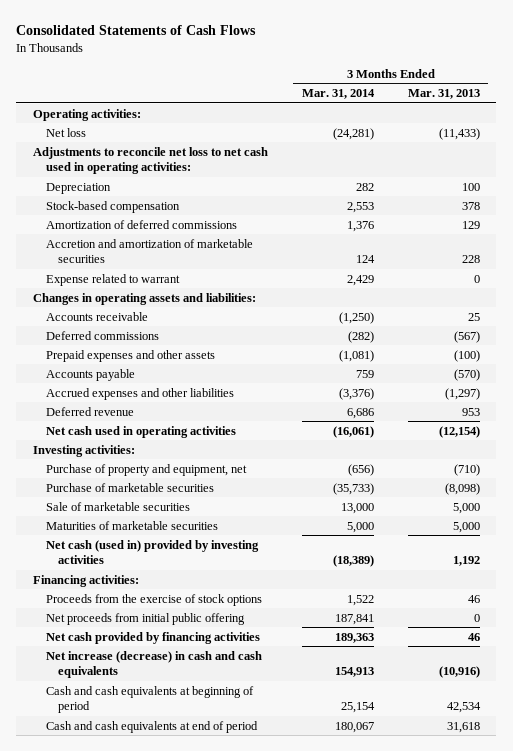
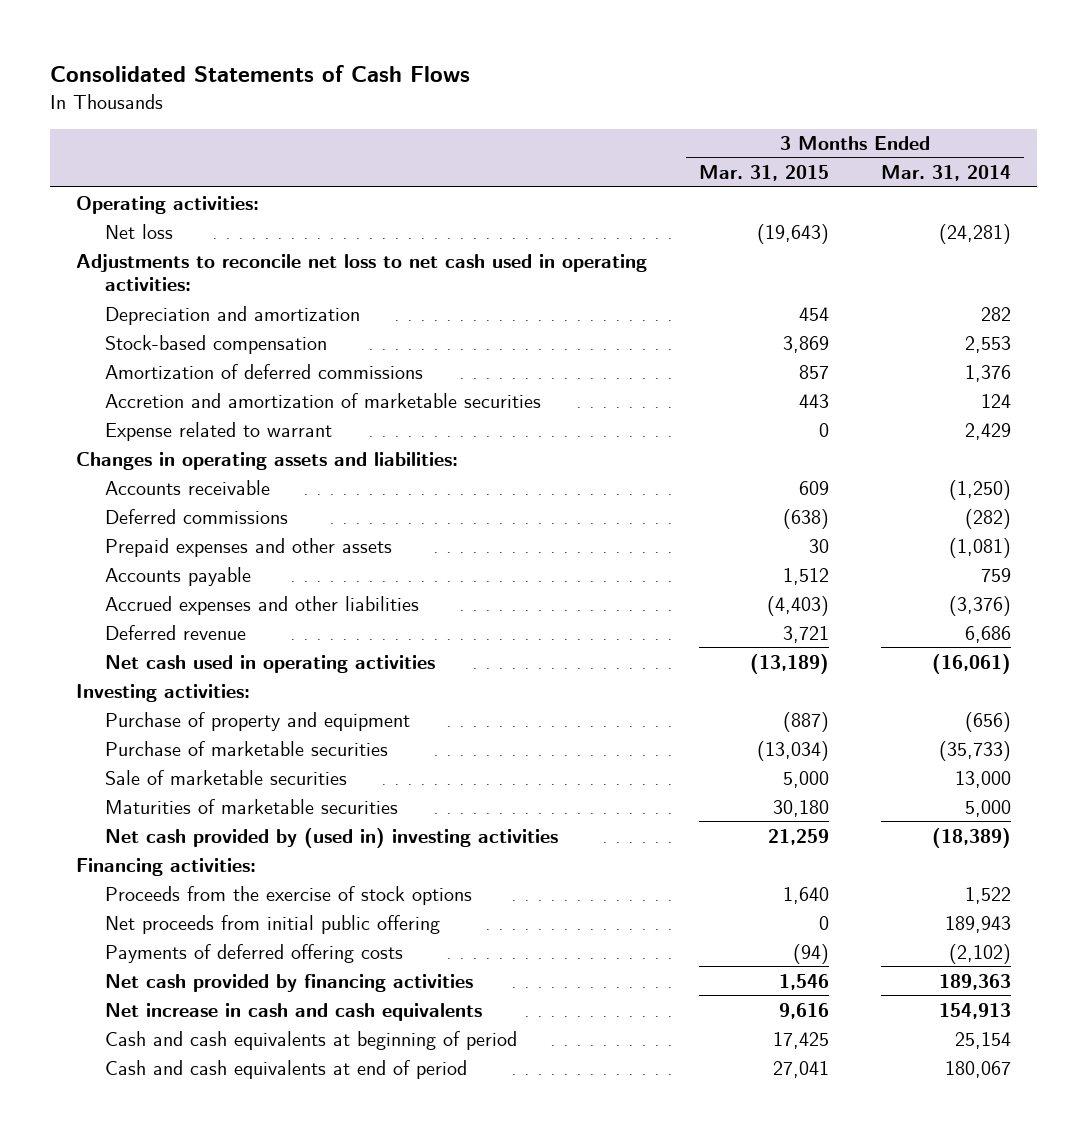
- | 3 Months Ended Mar. 31, 2014 | 3 Months Ended Mar. 31, 2013
+ | 3 Months Ended Mar. 31, 2015 | 3 Months Ended Mar. 31, 2014
- Depreciation | 282 | 100
+ Depreciation and amortization | 454 | 282
- Purchase of property and equipment, net | (656) | (710)
+ Purchase of property and equipment | (887) | (656)
- Net cash (used in) provided by investing activities | (18,389) | 1,192
+ Net cash provided by (used in) investing activities | 21,259 | (18,389)
- Net proceeds from initial public offering | 187,841 | 0
+ Net proceeds from initial public offering | 0 | 189,943
+ Payments of deferred offering costs | (94) | (2,102)
- Net increase (decrease) in cash and cash equivalents | 154,913 | (10,916)
+ Net increase in cash and cash equivalents | 9,616 | 154,913

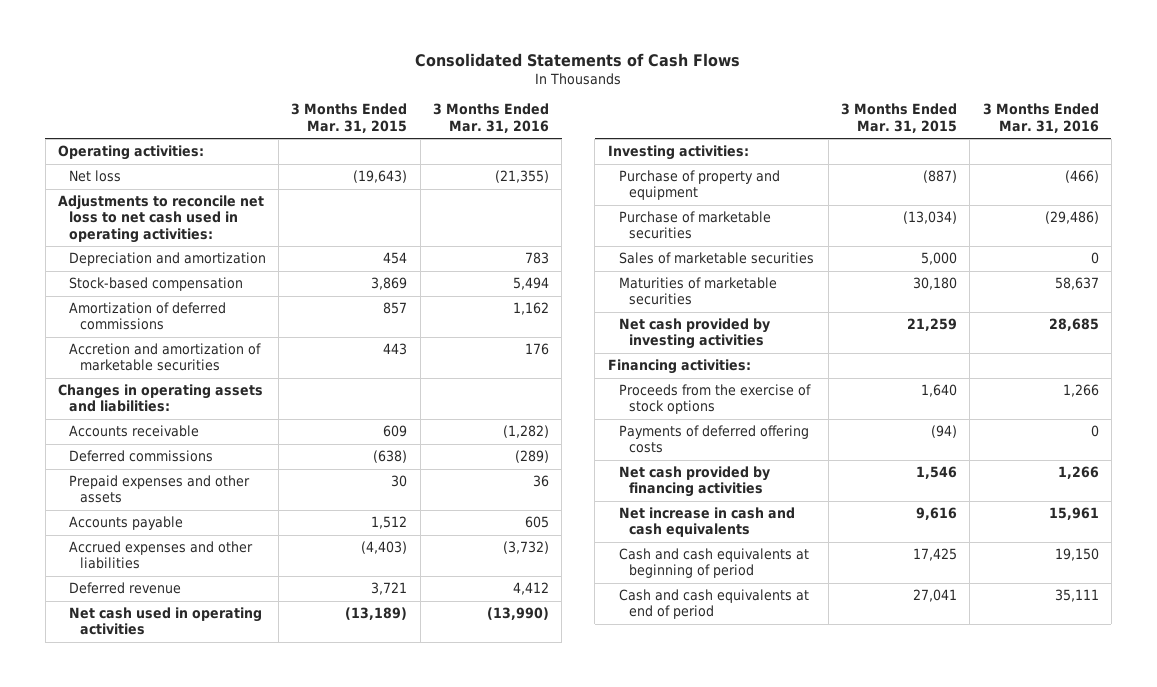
- | 3 Months Ended Mar. 31, 2015 | 3 Months Ended Mar. 31, 2014
+ | 3 Months Ended Mar. 31, 2015 | 3 Months Ended Mar. 31, 2016
- Expense related to warrant | 0 | 2,429
- Sale of marketable securities | 5,000 | 13,000
+ Sales of marketable securities | 5,000 | 0
- Net cash provided by (used in) investing activities | 21,259 | (18,389)
+ Net cash provided by investing activities | 21,259 | 28,685
- Net proceeds from initial public offering | 0 | 189,943

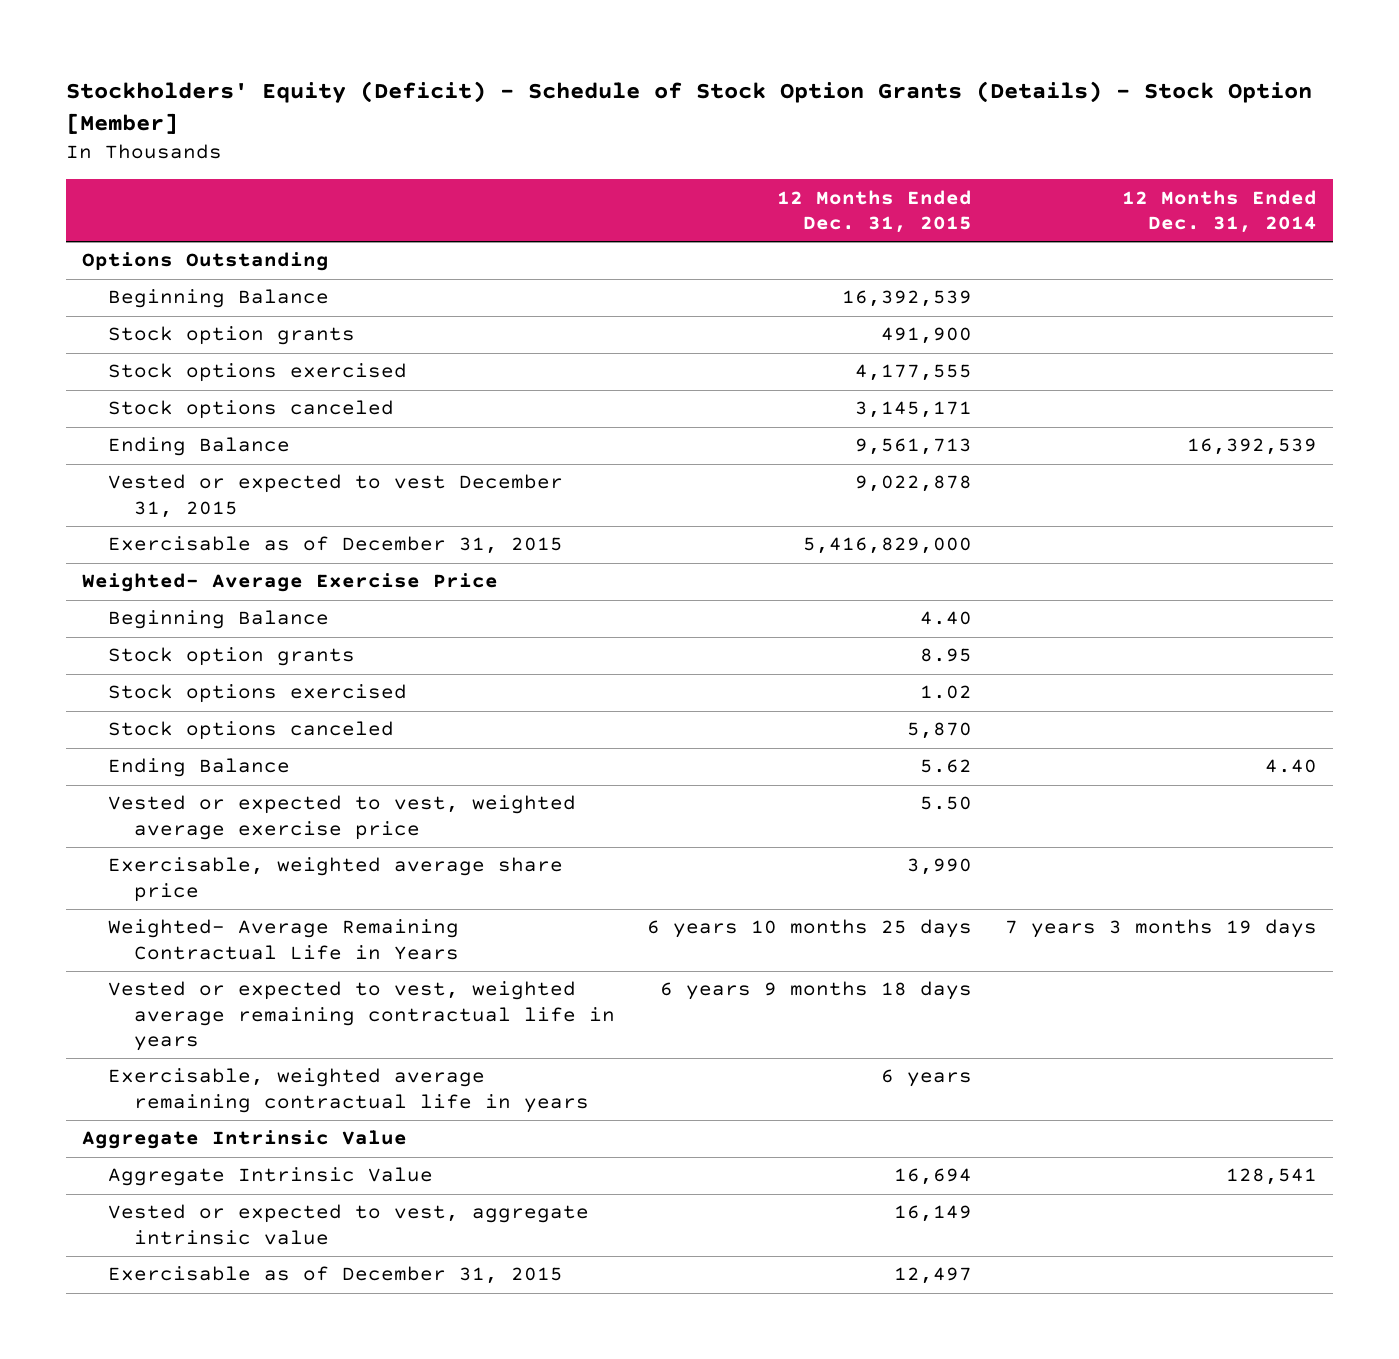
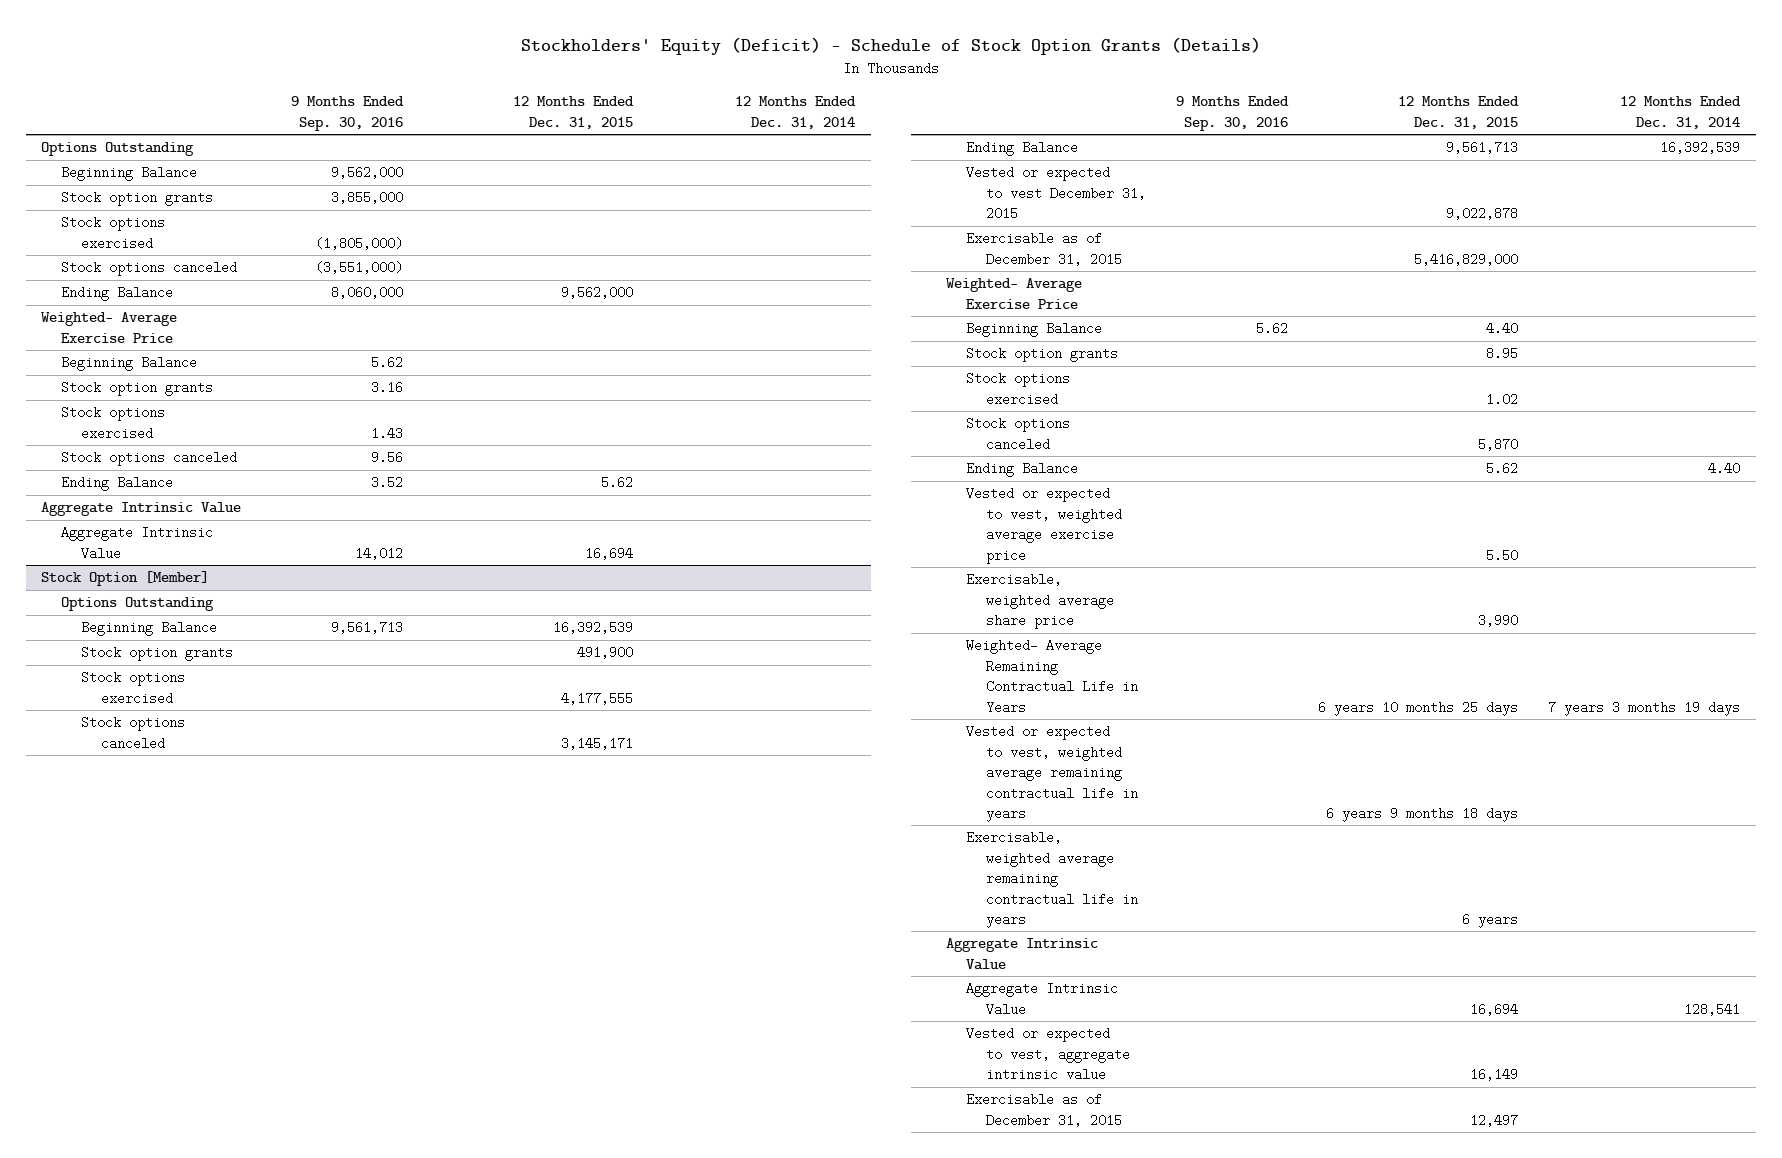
- Stockholders' Equity (Deficit) - Schedule of Stock Option Grants (Details) - Stock Option [Member]
+ Stockholders' Equity (Deficit) - Schedule of Stock Option Grants (Details)
- | 12 Months Ended Dec. 31, 2015 | 12 Months Ended Dec. 31, 2014
+ | 9 Months Ended Sep. 30, 2016 | 12 Months Ended Dec. 31, 2015 | 12 Months Ended Dec. 31, 2014
+ Beginning Balance | 9,562,000 | |
+ Stock option grants | 3,855,000 | |
+ Stock options exercised | (1,805,000) | |
+ Stock options canceled | (3,551,000) | |
+ Ending Balance | 8,060,000 | 9,562,000 |
+ Weighted- Average Exercise Price
+ Beginning Balance | 5.62 | |
+ Stock option grants | 3.16 | |
+ Stock options exercised | 1.43 | |
+ Stock options canceled | 9.56 | |
+ Ending Balance | 3.52 | 5.62 |
+ Aggregate Intrinsic Value
+ Aggregate Intrinsic Value | 14,012 | 16,694 |
+ Stock Option [Member]
+ Options Outstanding

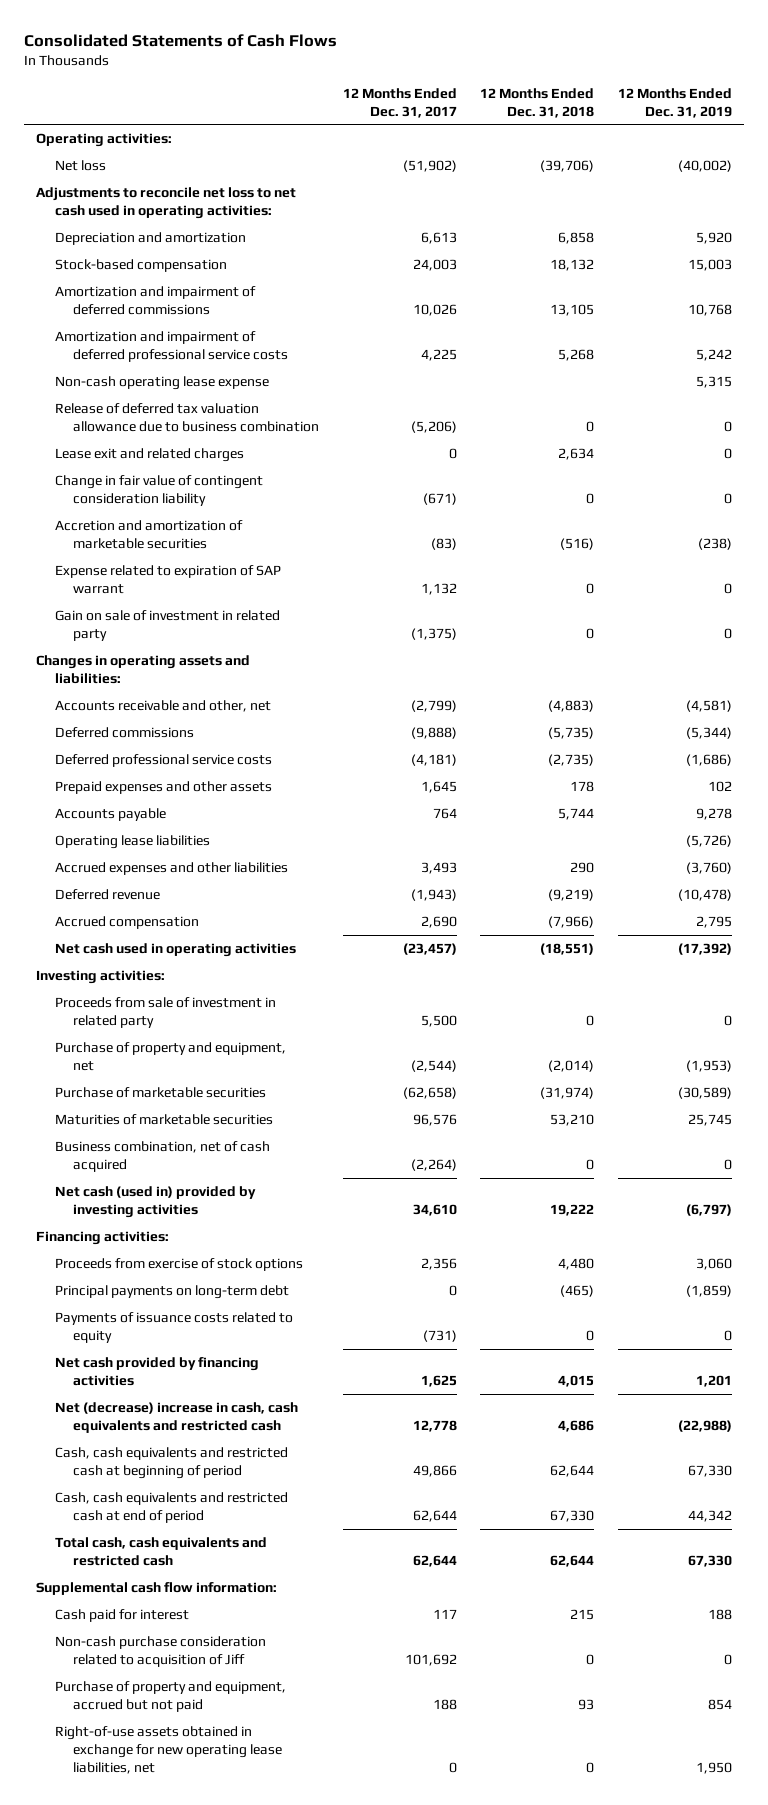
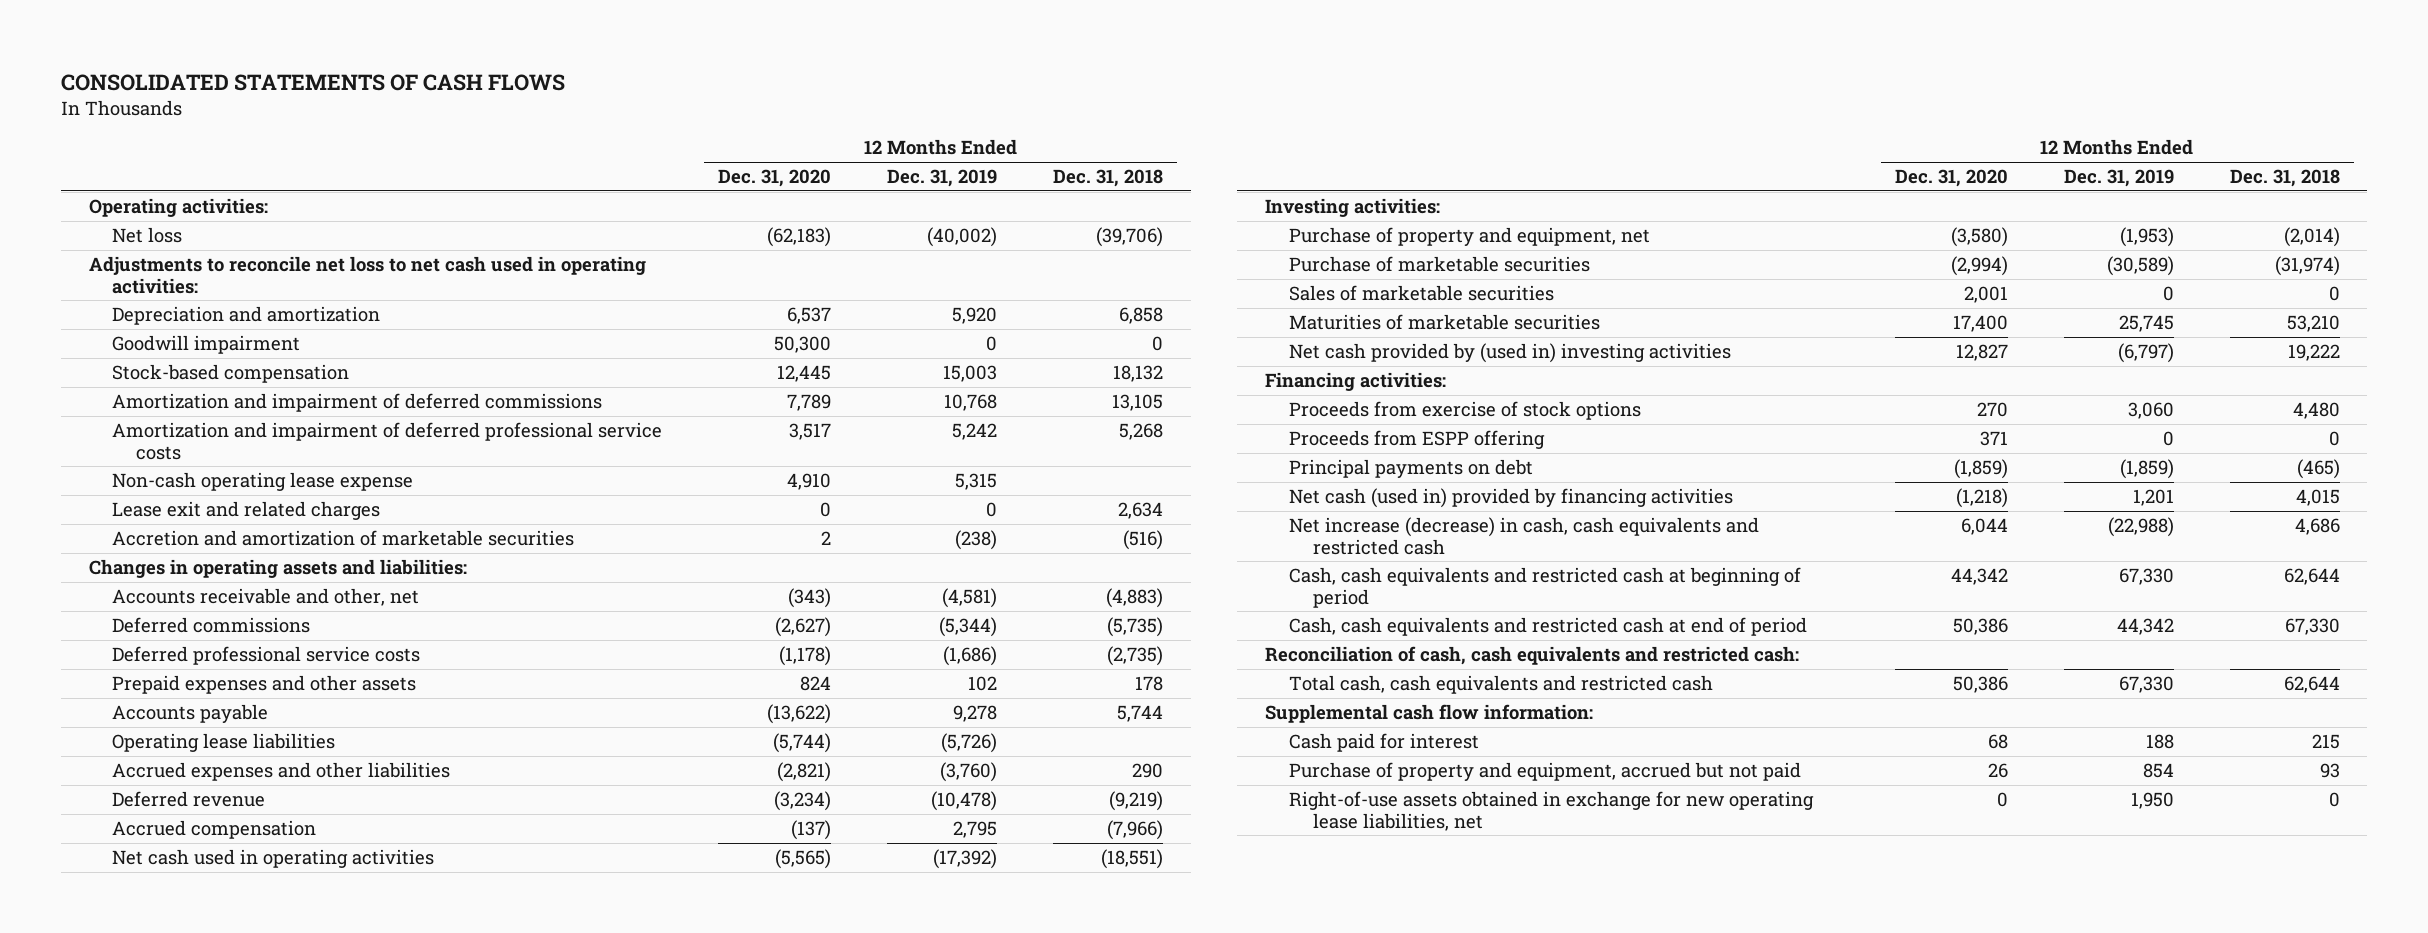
- Consolidated Statements of Cash Flows
+ CONSOLIDATED STATEMENTS OF CASH FLOWS
- | 12 Months Ended Dec. 31, 2017 | 12 Months Ended Dec. 31, 2018 | 12 Months Ended Dec. 31, 2019
+ | 12 Months Ended Dec. 31, 2020 | 12 Months Ended Dec. 31, 2019 | 12 Months Ended Dec. 31, 2018
+ Goodwill impairment | 50,300 | 0 | 0
- Release of deferred tax valuation allowance due to business combination | (5,206) | 0 | 0
- Change in fair value of contingent consideration liability | (671) | 0 | 0
- Expense related to expiration of SAP warrant | 1,132 | 0 | 0
- Gain on sale of investment in related party | (1,375) | 0 | 0
- Proceeds from sale of investment in related party | 5,500 | 0 | 0
+ Sales of marketable securities | 2,001 | 0 | 0
- Business combination, net of cash acquired | (2,264) | 0 | 0
- Net cash (used in) provided by investing activities | 34,610 | 19,222 | (6,797)
+ Net cash provided by (used in) investing activities | 12,827 | (6,797) | 19,222
- Principal payments on long-term debt | 0 | (465) | (1,859)
- Payments of issuance costs related to equity | (731) | 0 | 0
- Net cash provided by financing activities | 1,625 | 4,015 | 1,201
- Net (decrease) increase in cash, cash equivalents and restricted cash | 12,778 | 4,686 | (22,988)
+ Proceeds from ESPP offering | 371 | 0 | 0
+ Principal payments on debt | (1,859) | (1,859) | (465)
+ Net cash (used in) provided by financing activities | (1,218) | 1,201 | 4,015
+ Net increase (decrease) in cash, cash equivalents and restricted cash | 6,044 | (22,988) | 4,686
+ Reconciliation of cash, cash equivalents and restricted cash:
- Non-cash purchase consideration related to acquisition of Jiff | 101,692 | 0 | 0

